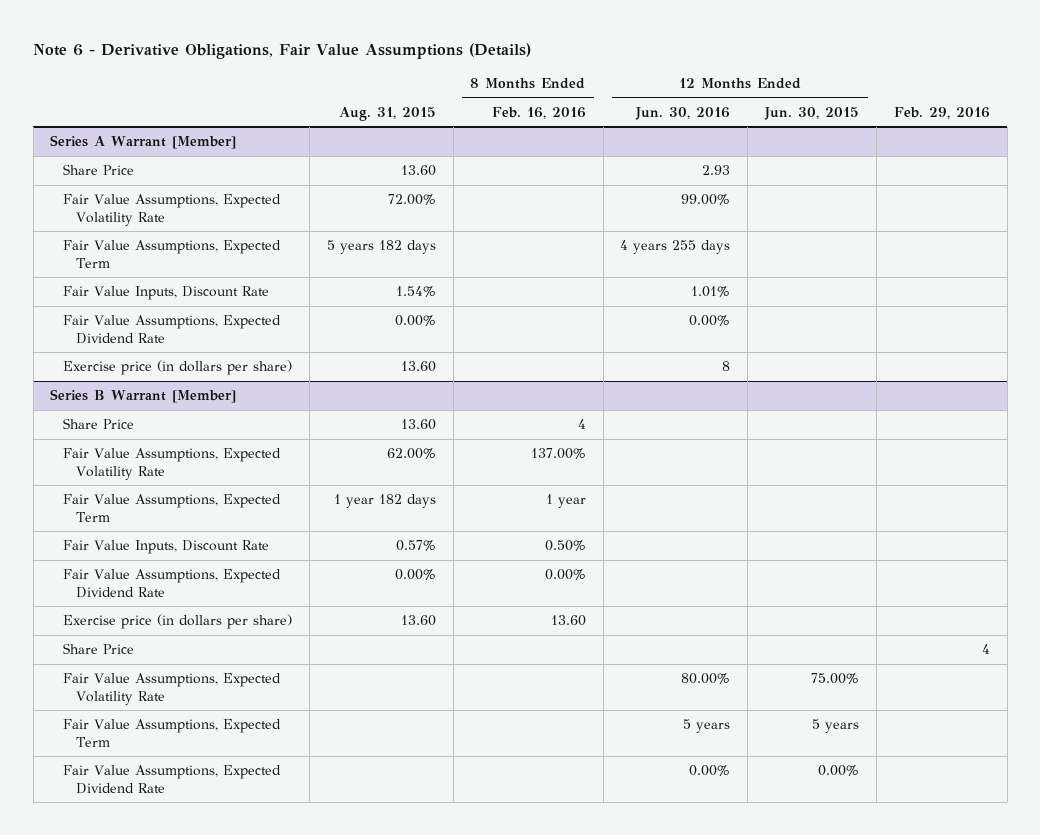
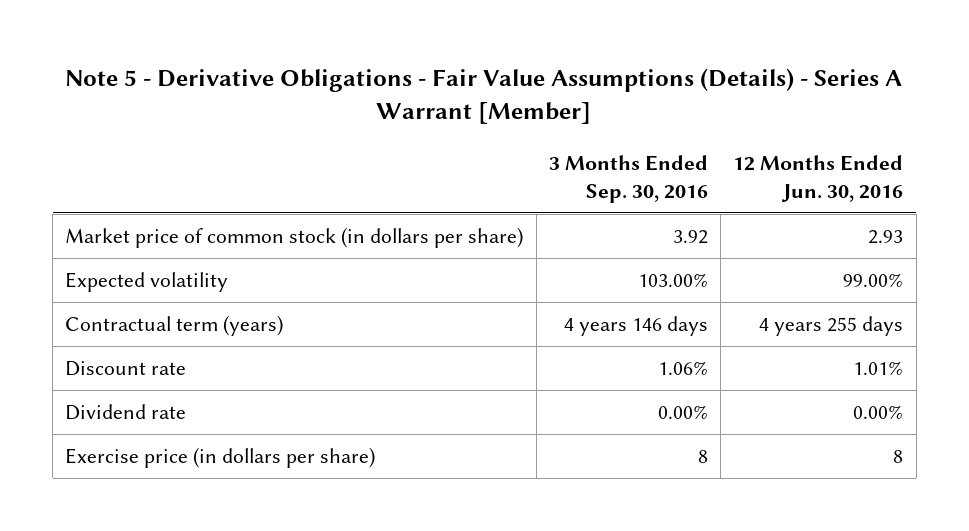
- Note 6 - Derivative Obligations, Fair Value Assumptions (Details)
+ Note 5 - Derivative Obligations - Fair Value Assumptions (Details) - Series A Warrant [Member]
- | Aug. 31, 2015 | 8 Months Ended Feb. 16, 2016 | 12 Months Ended Jun. 30, 2016 | 12 Months Ended Jun. 30, 2015 | Feb. 29, 2016
+ | 3 Months Ended Sep. 30, 2016 | 12 Months Ended Jun. 30, 2016
- Series A Warrant [Member]
- Share Price | 13.60 | | 2.93 | |
- Fair Value Assumptions, Expected Volatility Rate | 72.00% | | 99.00% | |
- Fair Value Assumptions, Expected Term | 5 years 182 days | | 4 years 255 days | |
- Fair Value Inputs, Discount Rate | 1.54% | | 1.01% | |
- Fair Value Assumptions, Expected Dividend Rate | 0.00% | | 0.00% | |
+ Market price of common stock (in dollars per share) | 3.92 | 2.93
+ Expected volatility | 103.00% | 99.00%
+ Contractual term (years) | 4 years 146 days | 4 years 255 days
+ Discount rate | 1.06% | 1.01%
+ Dividend rate | 0.00% | 0.00%
- Series B Warrant [Member]
- Share Price | 13.60 | 4 | | |
- Fair Value Assumptions, Expected Volatility Rate | 62.00% | 137.00% | | |
- Fair Value Assumptions, Expected Term | 1 year 182 days | 1 year | | |
- Fair Value Inputs, Discount Rate | 0.57% | 0.50% | | |
- Fair Value Assumptions, Expected Dividend Rate | 0.00% | 0.00% | | |
- Exercise price (in dollars per share) | 13.60 | 13.60 | | |
- Share Price | | | | | 4
- Fair Value Assumptions, Expected Volatility Rate | | | 80.00% | 75.00% |
- Fair Value Assumptions, Expected Term | | | 5 years | 5 years |
- Fair Value Assumptions, Expected Dividend Rate | | | 0.00% | 0.00% |

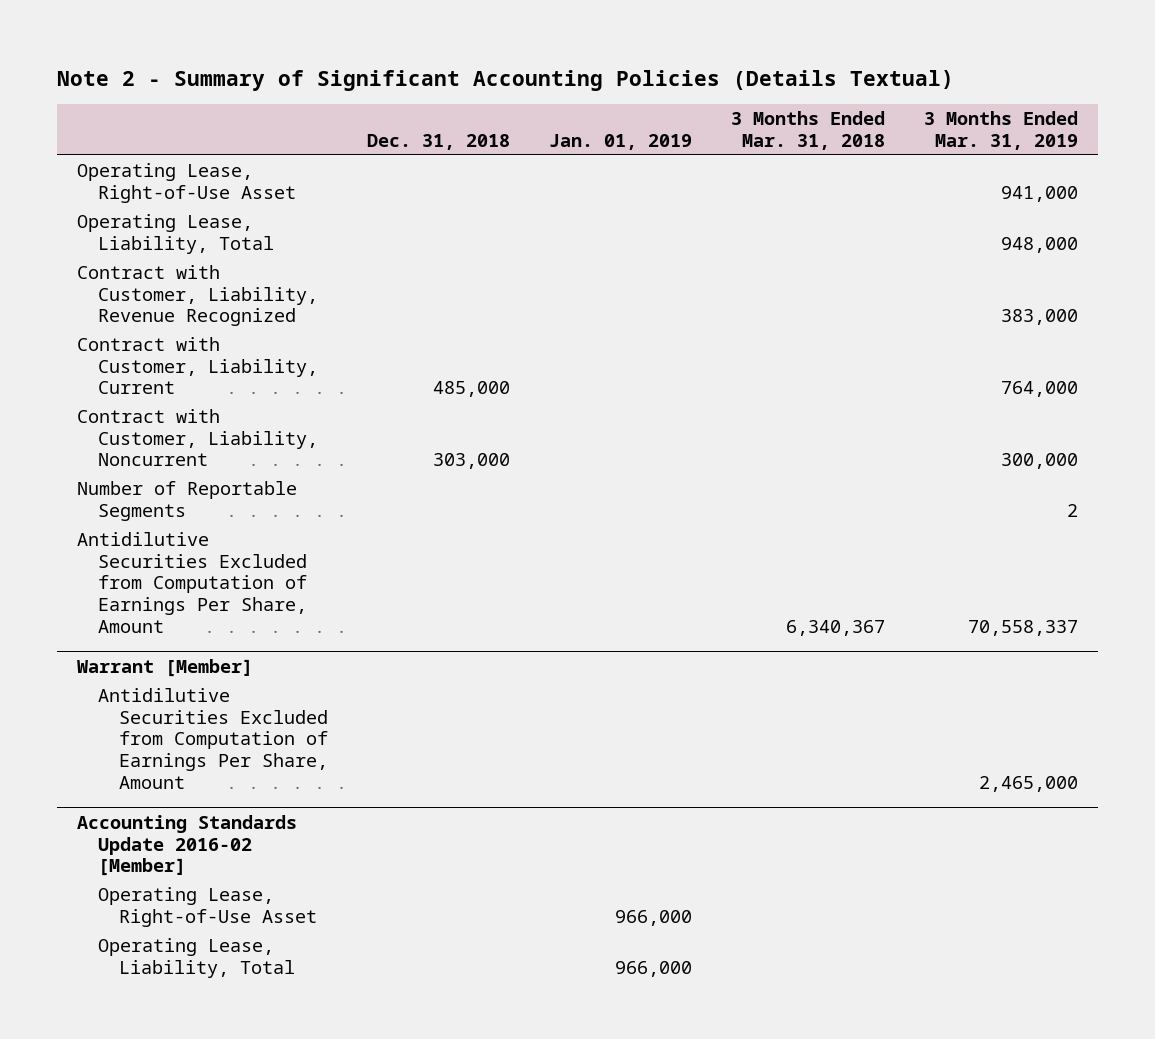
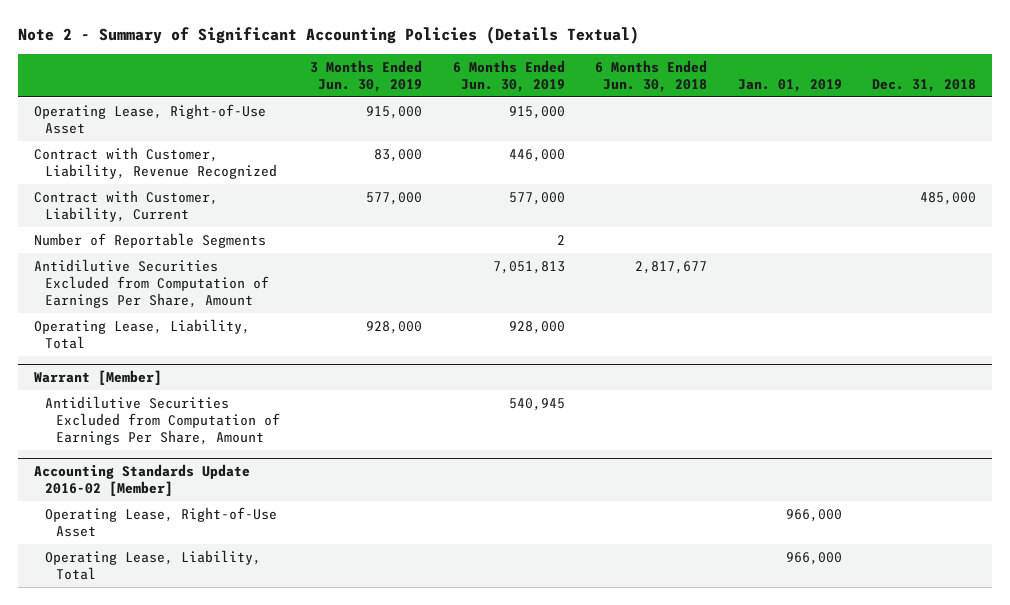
- | Dec. 31, 2018 | Jan. 01, 2019 | 3 Months Ended Mar. 31, 2018 | 3 Months Ended Mar. 31, 2019
+ | 3 Months Ended Jun. 30, 2019 | 6 Months Ended Jun. 30, 2019 | 6 Months Ended Jun. 30, 2018 | Jan. 01, 2019 | Dec. 31, 2018
- Contract with Customer, Liability, Noncurrent | 303,000 | | | 300,000
moved down: Operating Lease, Liability, Total | 928,000 | 928,000 | | |

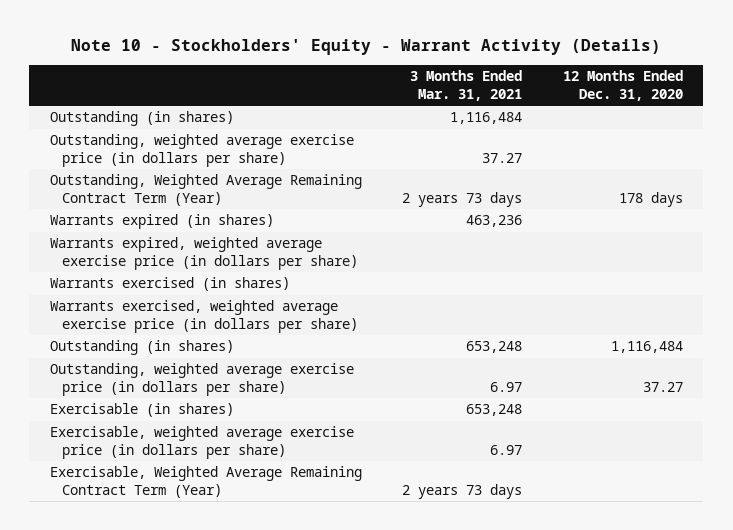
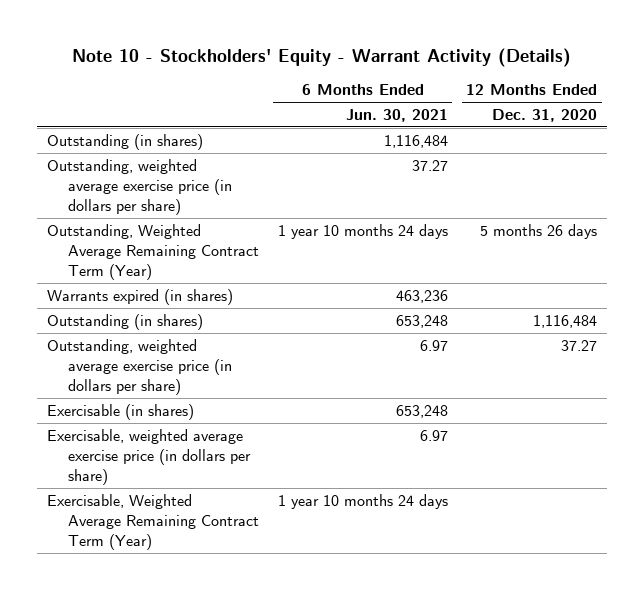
- | 3 Months Ended Mar. 31, 2021 | 12 Months Ended Dec. 31, 2020
+ | 6 Months Ended Jun. 30, 2021 | 12 Months Ended Dec. 31, 2020
- Outstanding, Weighted Average Remaining Contract Term (Year) | 2 years 73 days | 178 days
+ Outstanding, Weighted Average Remaining Contract Term (Year) | 1 year 10 months 24 days | 5 months 26 days
- Warrants expired, weighted average exercise price (in dollars per share)
- Warrants exercised (in shares)
- Warrants exercised, weighted average exercise price (in dollars per share)

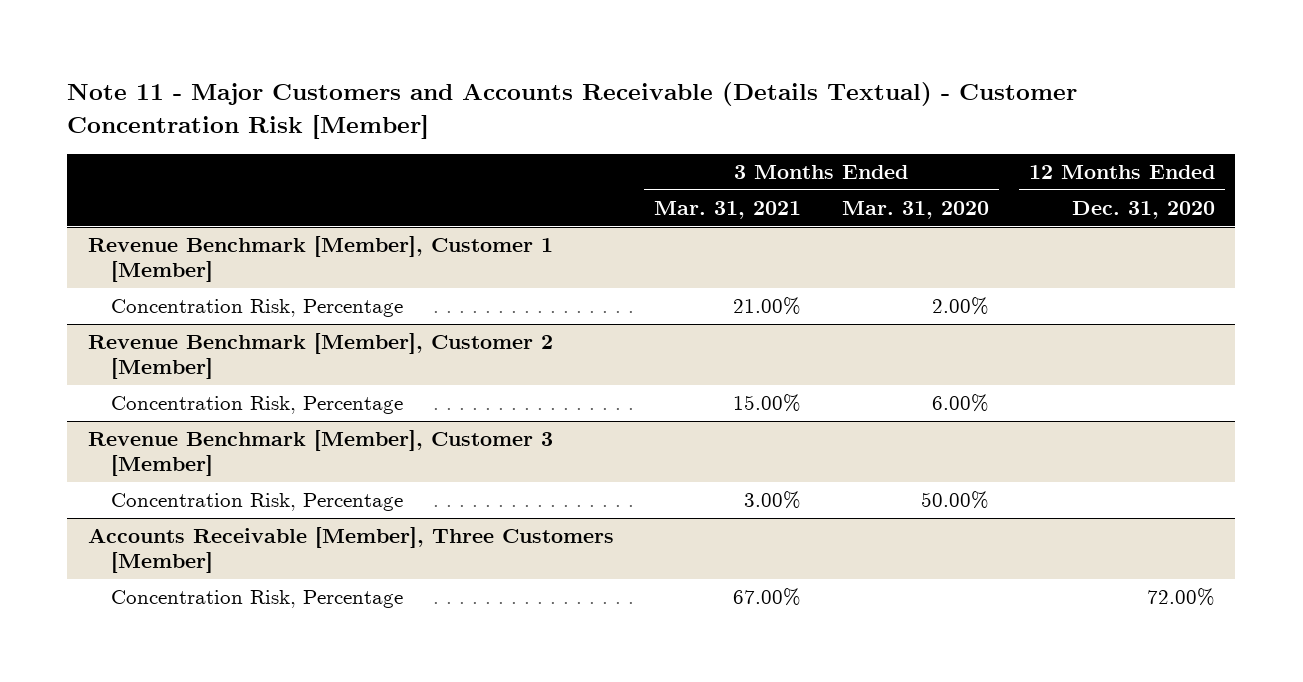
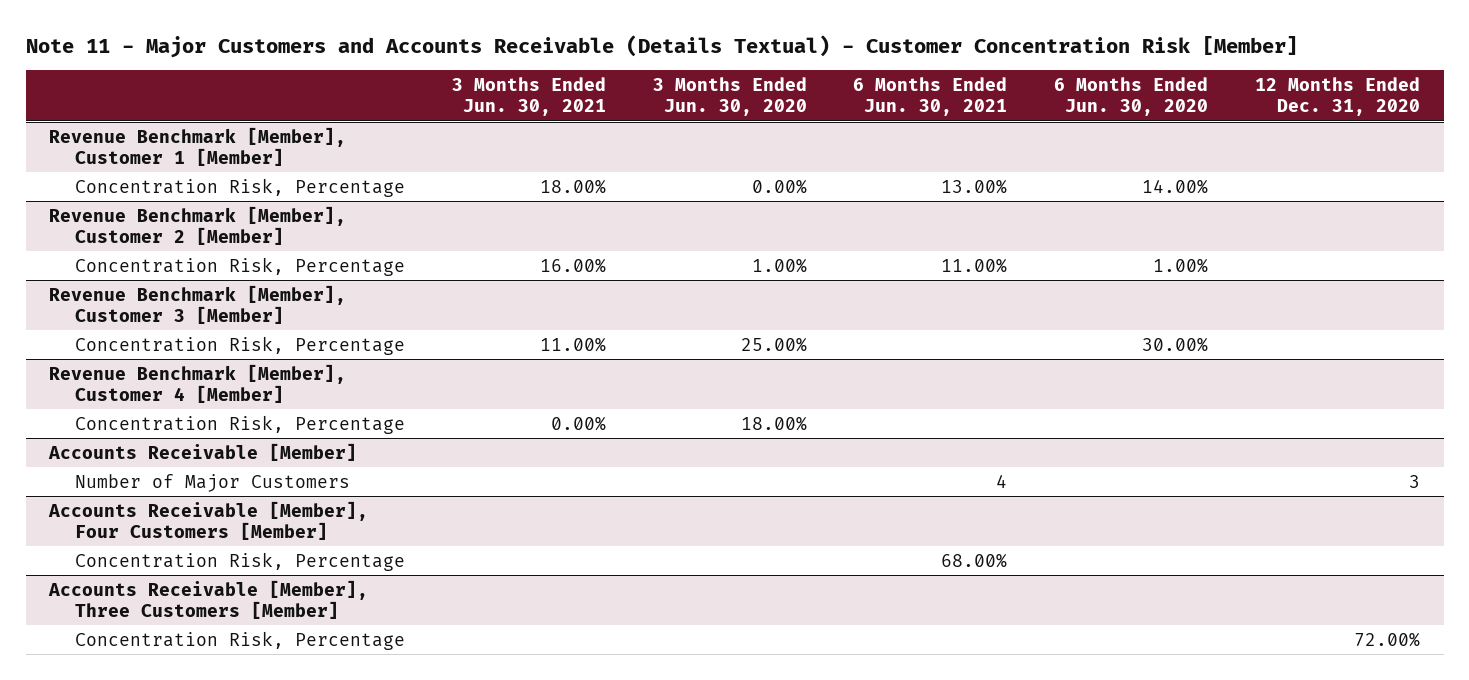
- | 3 Months Ended Mar. 31, 2021 | 3 Months Ended Mar. 31, 2020 | 12 Months Ended Dec. 31, 2020
+ | 3 Months Ended Jun. 30, 2021 | 3 Months Ended Jun. 30, 2020 | 6 Months Ended Jun. 30, 2021 | 6 Months Ended Jun. 30, 2020 | 12 Months Ended Dec. 31, 2020
+ Revenue Benchmark [Member], Customer 4 [Member]
+ Concentration Risk, Percentage | 0.00% | 18.00% | | |
+ Accounts Receivable [Member]
+ Number of Major Customers | | | 4 | | 3
+ Accounts Receivable [Member], Four Customers [Member]
+ Concentration Risk, Percentage | | | 68.00% | |

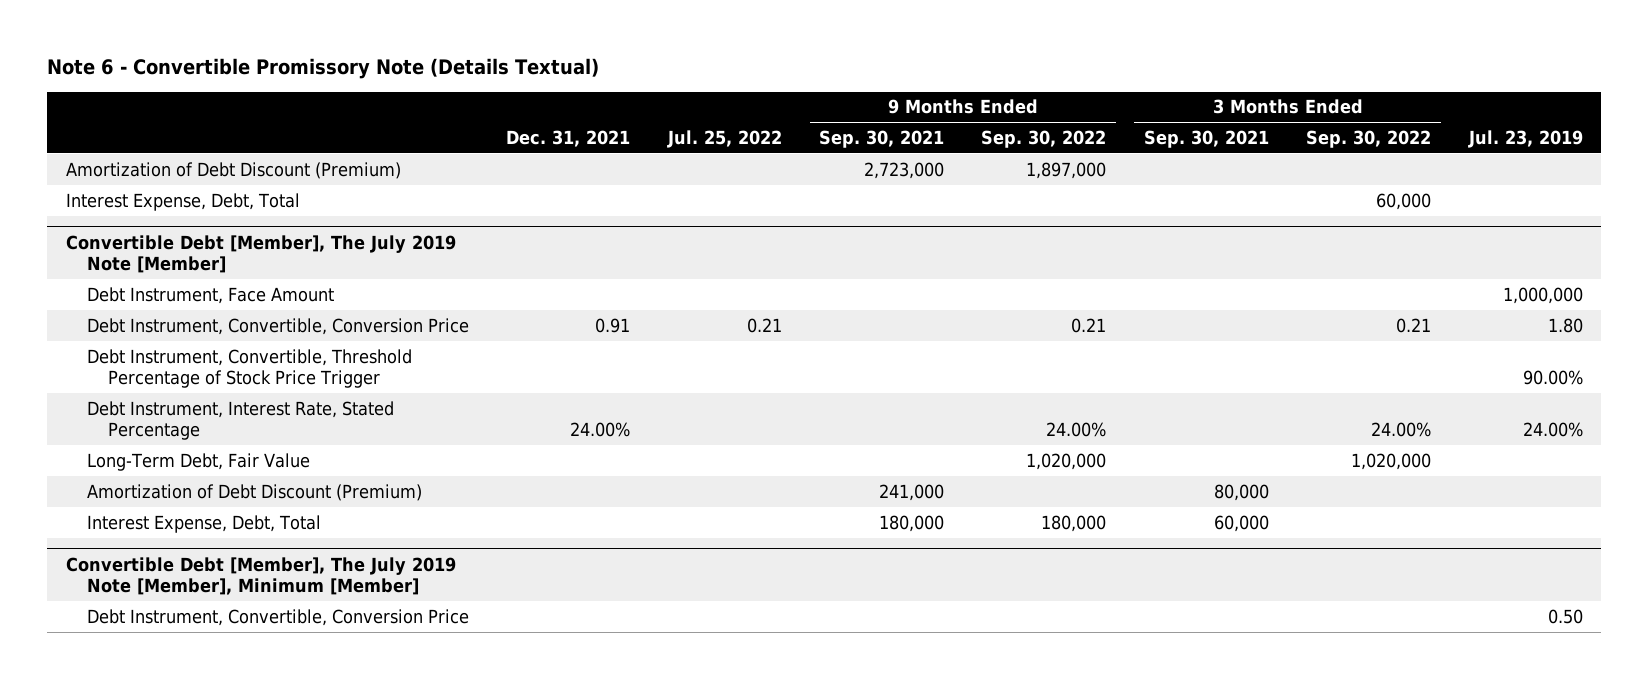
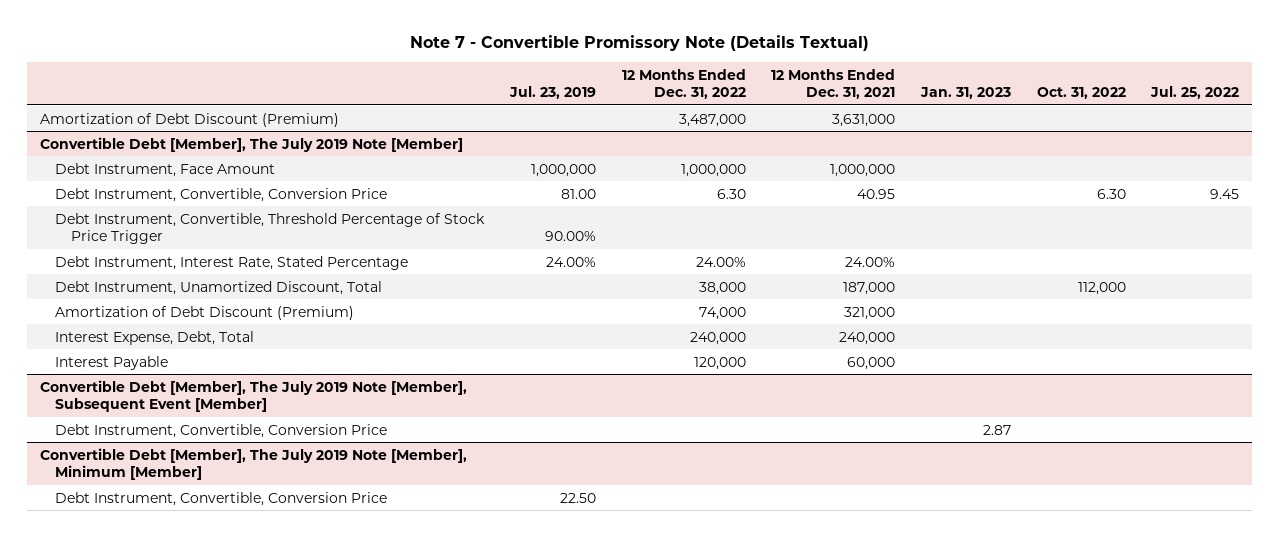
- Note 6 - Convertible Promissory Note (Details Textual)
+ Note 7 - Convertible Promissory Note (Details Textual)
- | Dec. 31, 2021 | Jul. 25, 2022 | 9 Months Ended Sep. 30, 2021 | 9 Months Ended Sep. 30, 2022 | 3 Months Ended Sep. 30, 2021 | 3 Months Ended Sep. 30, 2022 | Jul. 23, 2019
+ | Jul. 23, 2019 | 12 Months Ended Dec. 31, 2022 | 12 Months Ended Dec. 31, 2021 | Jan. 31, 2023 | Oct. 31, 2022 | Jul. 25, 2022
- Interest Expense, Debt, Total | | | | | | 60,000 |
@ Convertible Debt [Member], The July 2019 Note [Member]
- Debt Instrument, Convertible, Conversion Price | 0.91 | 0.21 | | 0.21 | | 0.21 | 1.80
+ Debt Instrument, Convertible, Conversion Price | 81.00 | 6.30 | 40.95 | | 6.30 | 9.45
- Long-Term Debt, Fair Value | | | | 1,020,000 | | 1,020,000 |
+ Debt Instrument, Unamortized Discount, Total | | 38,000 | 187,000 | | 112,000 |
+ Interest Payable | | 120,000 | 60,000 | | |
+ Convertible Debt [Member], The July 2019 Note [Member], Subsequent Event [Member]
+ Debt Instrument, Convertible, Conversion Price | | | | 2.87 | |
@ Convertible Debt [Member], The July 2019 Note [Member], Minimum [Member]
- Debt Instrument, Convertible, Conversion Price | | | | | | | 0.50
+ Debt Instrument, Convertible, Conversion Price | 22.50 | | | | |

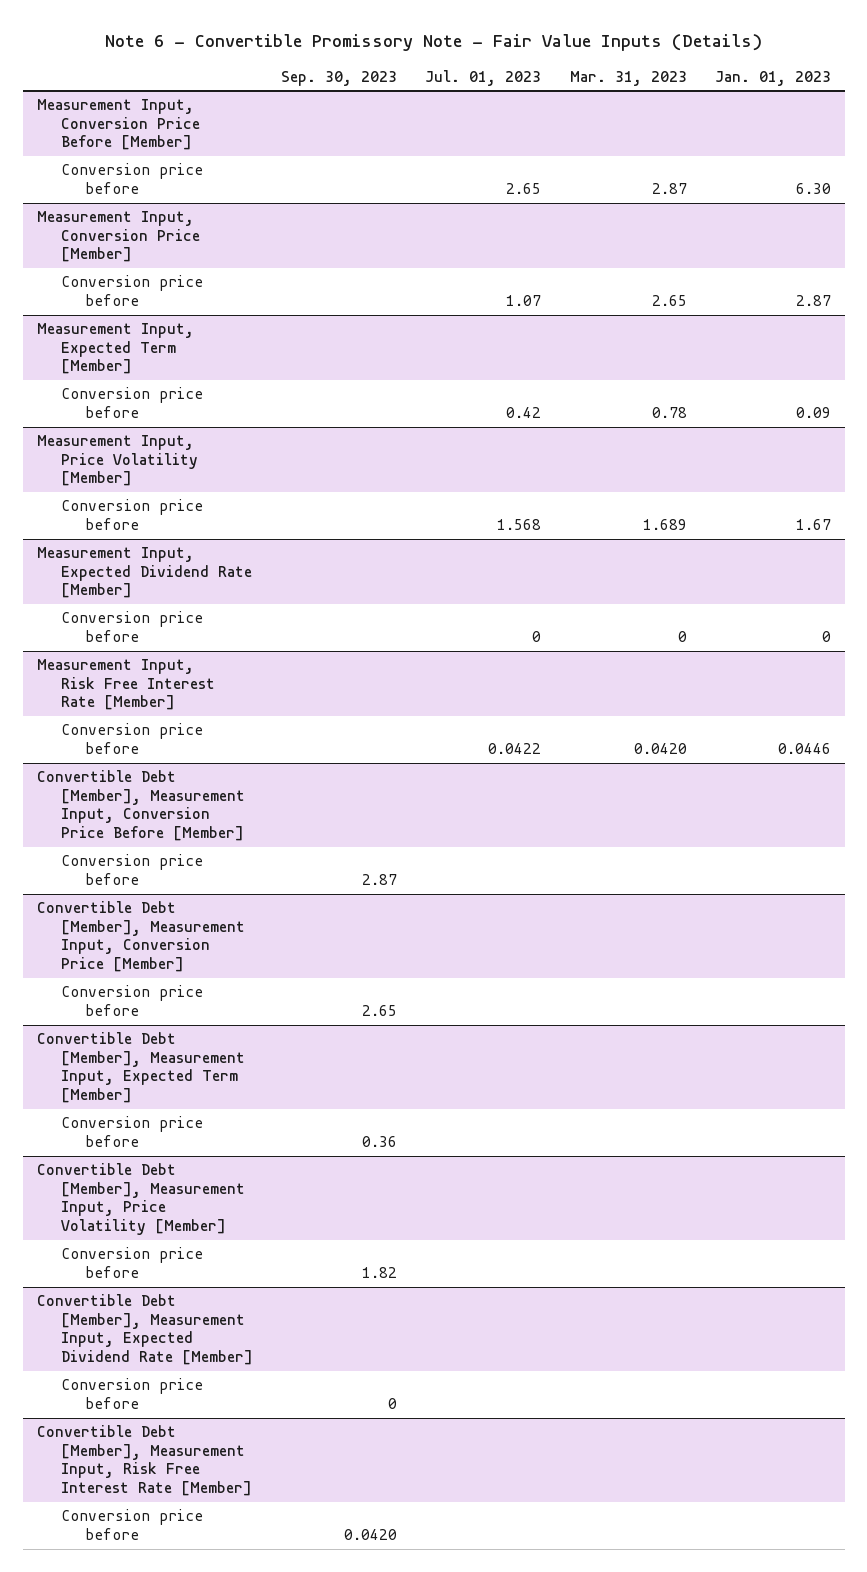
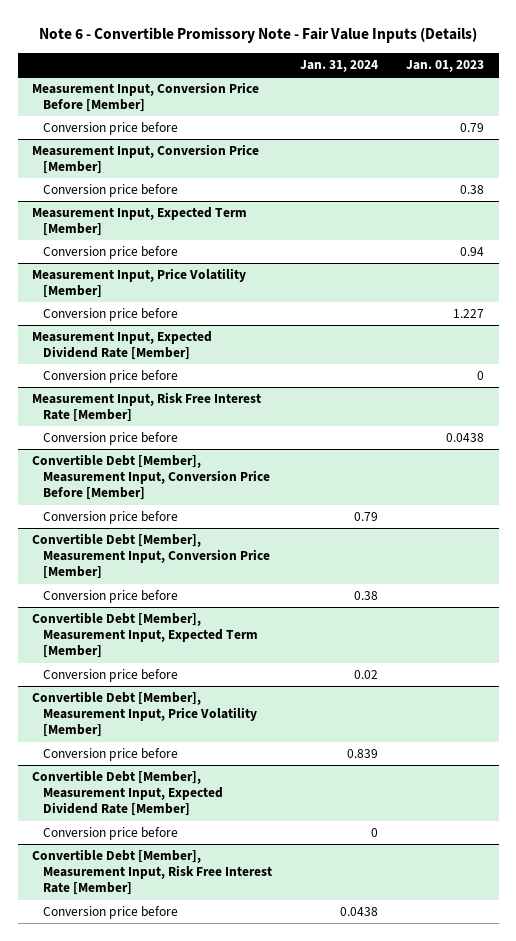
- | Sep. 30, 2023 | Jul. 01, 2023 | Mar. 31, 2023 | Jan. 01, 2023
+ | Jan. 31, 2024 | Jan. 01, 2023
@ Measurement Input, Conversion Price Before [Member]
- Conversion price before | | 2.65 | 2.87 | 6.30
+ Conversion price before | | 0.79
@ Measurement Input, Conversion Price [Member]
- Conversion price before | | 1.07 | 2.65 | 2.87
+ Conversion price before | | 0.38
@ Measurement Input, Expected Term [Member]
- Conversion price before | | 0.42 | 0.78 | 0.09
+ Conversion price before | | 0.94
@ Measurement Input, Price Volatility [Member]
- Conversion price before | | 1.568 | 1.689 | 1.67
+ Conversion price before | | 1.227
@ Measurement Input, Risk Free Interest Rate [Member]
- Conversion price before | | 0.0422 | 0.0420 | 0.0446
+ Conversion price before | | 0.0438

